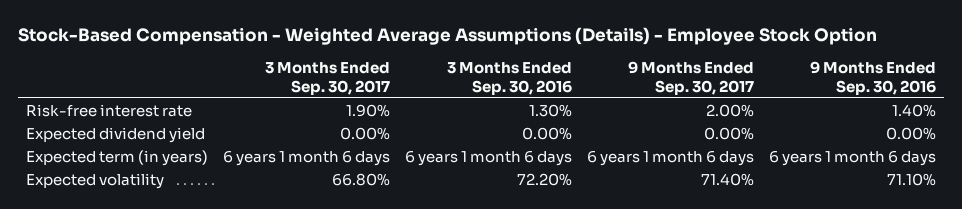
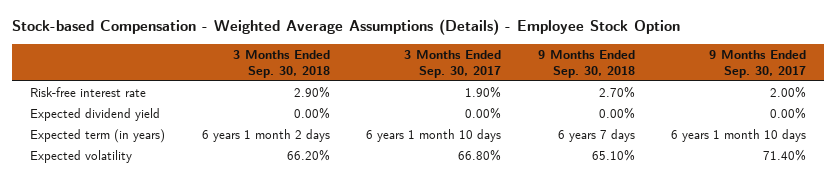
- Stock-Based Compensation - Weighted Average Assumptions (Details) - Employee Stock Option
+ Stock-based Compensation - Weighted Average Assumptions (Details) - Employee Stock Option
- | 3 Months Ended Sep. 30, 2017 | 3 Months Ended Sep. 30, 2016 | 9 Months Ended Sep. 30, 2017 | 9 Months Ended Sep. 30, 2016
+ | 3 Months Ended Sep. 30, 2018 | 3 Months Ended Sep. 30, 2017 | 9 Months Ended Sep. 30, 2018 | 9 Months Ended Sep. 30, 2017
- Expected term (in years) | 6 years 1 month 6 days | 6 years 1 month 6 days | 6 years 1 month 6 days | 6 years 1 month 6 days
+ Expected term (in years) | 6 years 1 month 2 days | 6 years 1 month 10 days | 6 years 7 days | 6 years 1 month 10 days

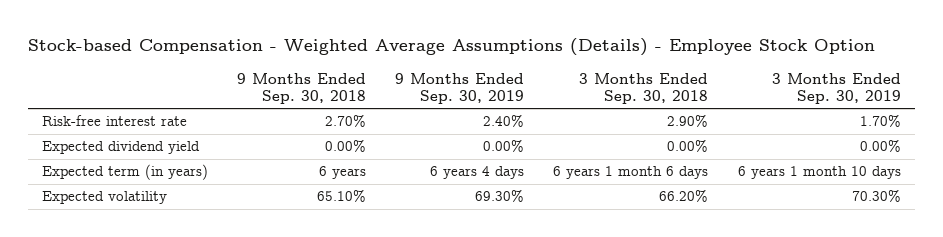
- | 3 Months Ended Sep. 30, 2018 | 3 Months Ended Sep. 30, 2017 | 9 Months Ended Sep. 30, 2018 | 9 Months Ended Sep. 30, 2017
+ | 9 Months Ended Sep. 30, 2018 | 9 Months Ended Sep. 30, 2019 | 3 Months Ended Sep. 30, 2018 | 3 Months Ended Sep. 30, 2019
- Expected term (in years) | 6 years 1 month 2 days | 6 years 1 month 10 days | 6 years 7 days | 6 years 1 month 10 days
+ Expected term (in years) | 6 years | 6 years 4 days | 6 years 1 month 6 days | 6 years 1 month 10 days

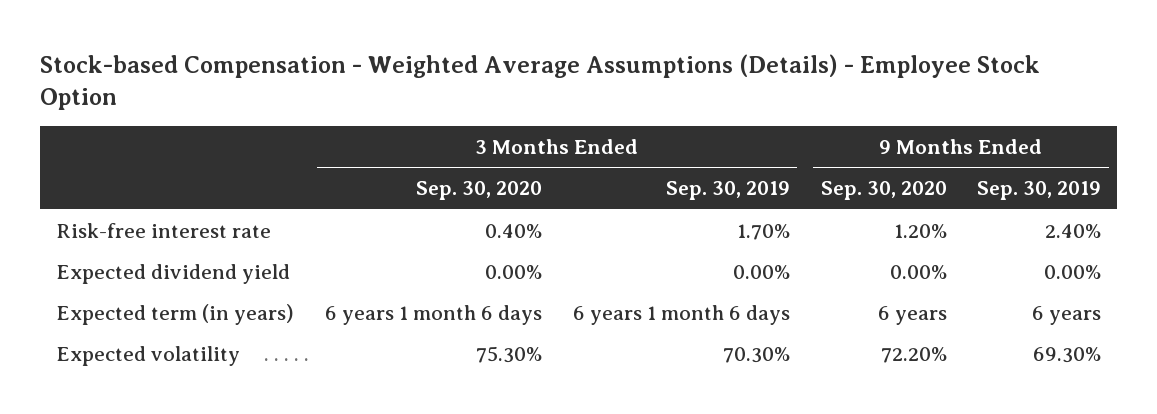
- | 9 Months Ended Sep. 30, 2018 | 9 Months Ended Sep. 30, 2019 | 3 Months Ended Sep. 30, 2018 | 3 Months Ended Sep. 30, 2019
+ | 3 Months Ended Sep. 30, 2020 | 3 Months Ended Sep. 30, 2019 | 9 Months Ended Sep. 30, 2020 | 9 Months Ended Sep. 30, 2019
- Expected term (in years) | 6 years | 6 years 4 days | 6 years 1 month 6 days | 6 years 1 month 10 days
+ Expected term (in years) | 6 years 1 month 6 days | 6 years 1 month 6 days | 6 years | 6 years

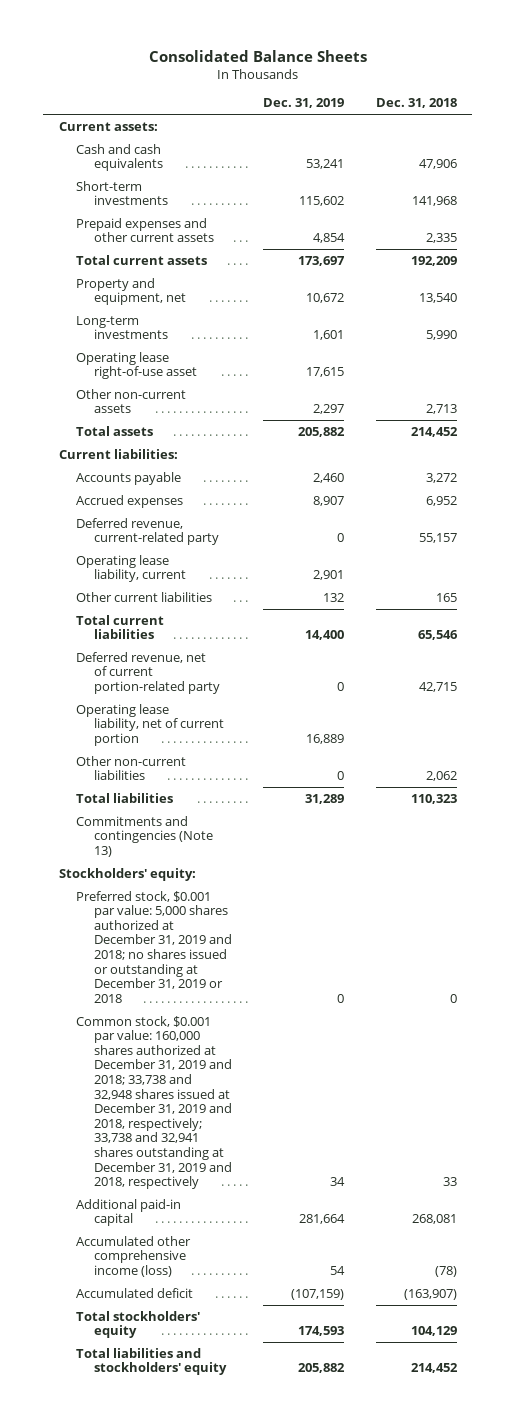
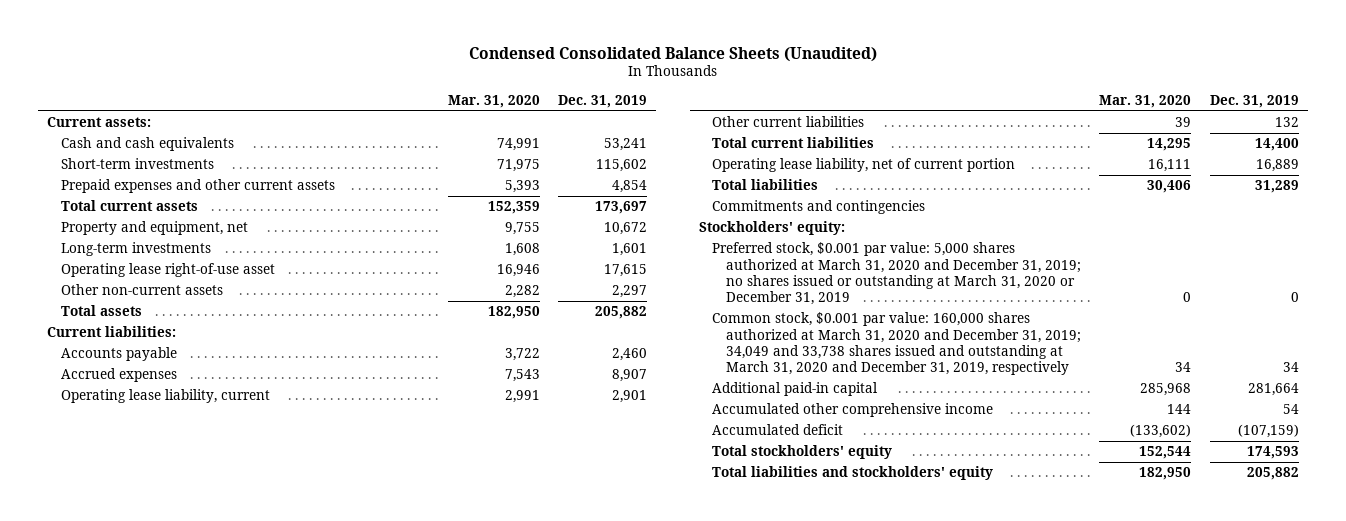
- Consolidated Balance Sheets
+ Condensed Consolidated Balance Sheets (Unaudited)
- | Dec. 31, 2019 | Dec. 31, 2018
+ | Mar. 31, 2020 | Dec. 31, 2019
- Deferred revenue, current-related party | 0 | 55,157
- Deferred revenue, net of current portion-related party | 0 | 42,715
- Other non-current liabilities | 0 | 2,062
- Commitments and contingencies (Note 13)
+ Commitments and contingencies
- Preferred stock, $0.001 par value: 5,000 shares authorized at December 31, 2019 and 2018; no shares issued or outstanding at December 31, 2019 or 2018 | 0 | 0
- Common stock, $0.001 par value: 160,000 shares authorized at December 31, 2019 and 2018; 33,738 and 32,948 shares issued at December 31, 2019 and 2018, respectively; 33,738 and 32,941 shares outstanding at December 31, 2019 and 2018, respectively | 34 | 33
+ Preferred stock, $0.001 par value: 5,000 shares authorized at March 31, 2020 and December 31, 2019; no shares issued or outstanding at March 31, 2020 or December 31, 2019 | 0 | 0
+ Common stock, $0.001 par value: 160,000 shares authorized at March 31, 2020 and December 31, 2019; 34,049 and 33,738 shares issued and outstanding at March 31, 2020 and December 31, 2019, respectively | 34 | 34
- Accumulated other comprehensive income (loss) | 54 | (78)
+ Accumulated other comprehensive income | 144 | 54

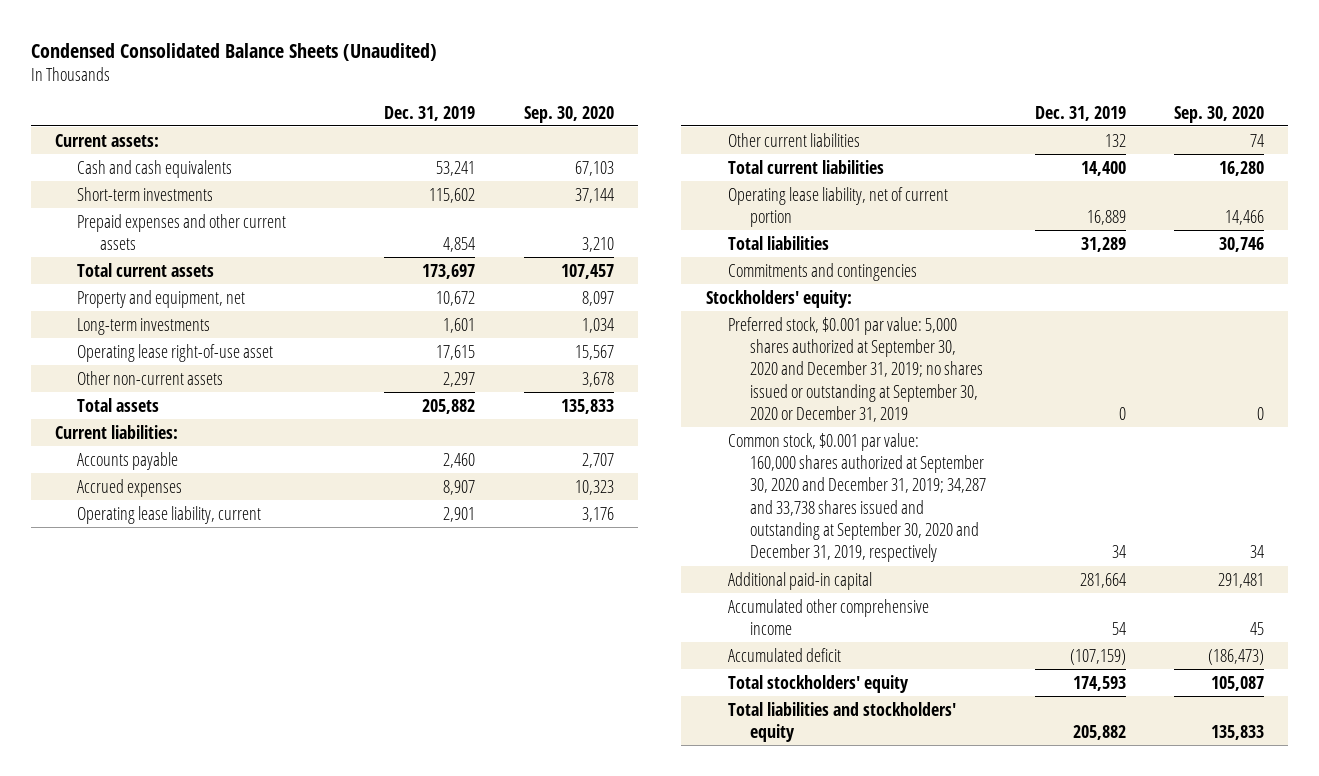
- | Mar. 31, 2020 | Dec. 31, 2019
+ | Dec. 31, 2019 | Sep. 30, 2020
- Preferred stock, $0.001 par value: 5,000 shares authorized at March 31, 2020 and December 31, 2019; no shares issued or outstanding at March 31, 2020 or December 31, 2019 | 0 | 0
- Common stock, $0.001 par value: 160,000 shares authorized at March 31, 2020 and December 31, 2019; 34,049 and 33,738 shares issued and outstanding at March 31, 2020 and December 31, 2019, respectively | 34 | 34
+ Preferred stock, $0.001 par value: 5,000 shares authorized at September 30, 2020 and December 31, 2019; no shares issued or outstanding at September 30, 2020 or December 31, 2019 | 0 | 0
+ Common stock, $0.001 par value: 160,000 shares authorized at September 30, 2020 and December 31, 2019; 34,287 and 33,738 shares issued and outstanding at September 30, 2020 and December 31, 2019, respectively | 34 | 34

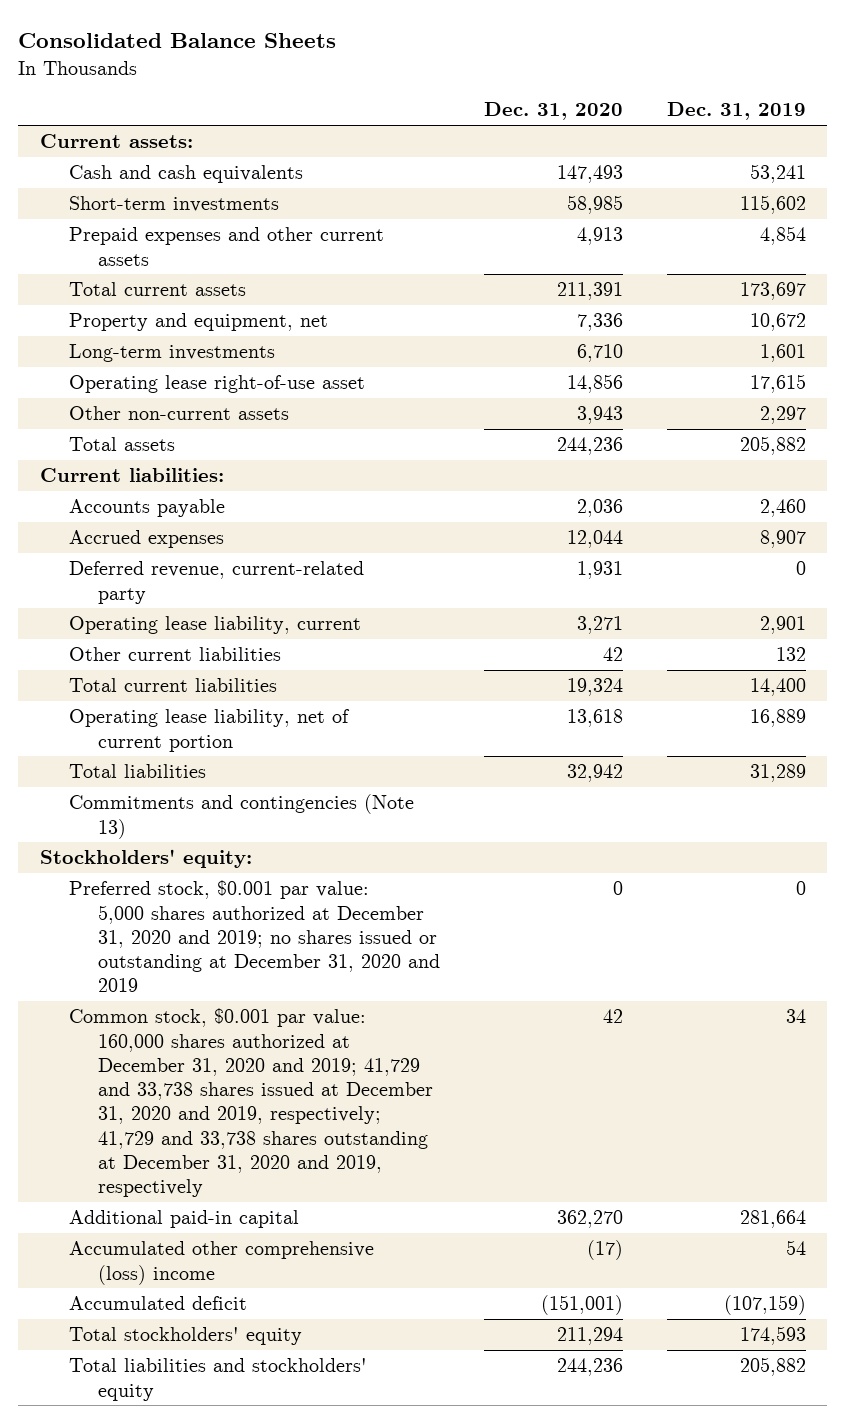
- Condensed Consolidated Balance Sheets (Unaudited)
+ Consolidated Balance Sheets
- | Dec. 31, 2019 | Sep. 30, 2020
+ | Dec. 31, 2020 | Dec. 31, 2019
+ Deferred revenue, current-related party | 1,931 | 0
- Commitments and contingencies
+ Commitments and contingencies (Note 13)
- Preferred stock, $0.001 par value: 5,000 shares authorized at September 30, 2020 and December 31, 2019; no shares issued or outstanding at September 30, 2020 or December 31, 2019 | 0 | 0
- Common stock, $0.001 par value: 160,000 shares authorized at September 30, 2020 and December 31, 2019; 34,287 and 33,738 shares issued and outstanding at September 30, 2020 and December 31, 2019, respectively | 34 | 34
+ Preferred stock, $0.001 par value: 5,000 shares authorized at December 31, 2020 and 2019; no shares issued or outstanding at December 31, 2020 and 2019 | 0 | 0
+ Common stock, $0.001 par value: 160,000 shares authorized at December 31, 2020 and 2019; 41,729 and 33,738 shares issued at December 31, 2020 and 2019, respectively; 41,729 and 33,738 shares outstanding at December 31, 2020 and 2019, respectively | 42 | 34
- Accumulated other comprehensive income | 54 | 45
+ Accumulated other comprehensive (loss) income | (17) | 54

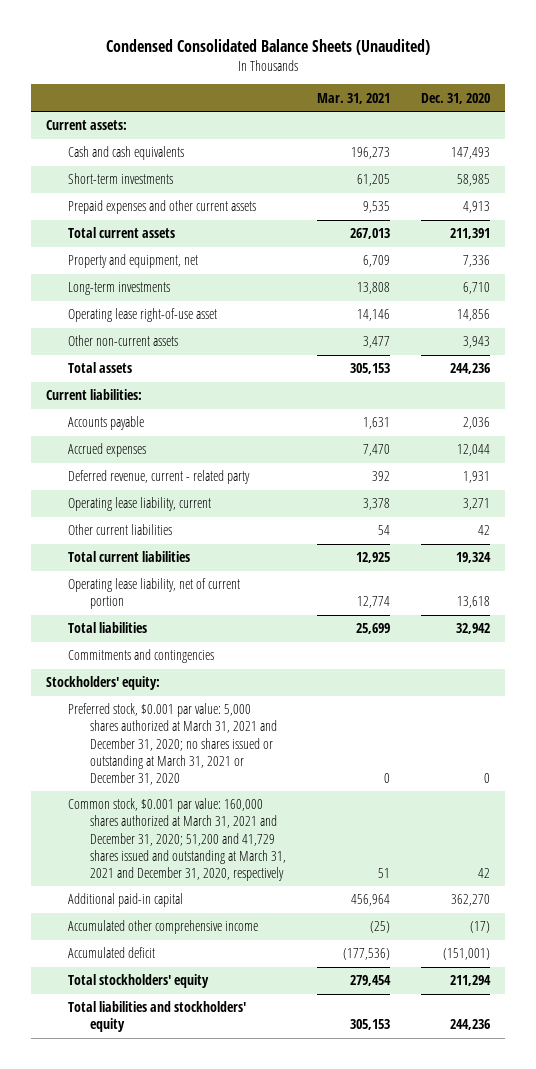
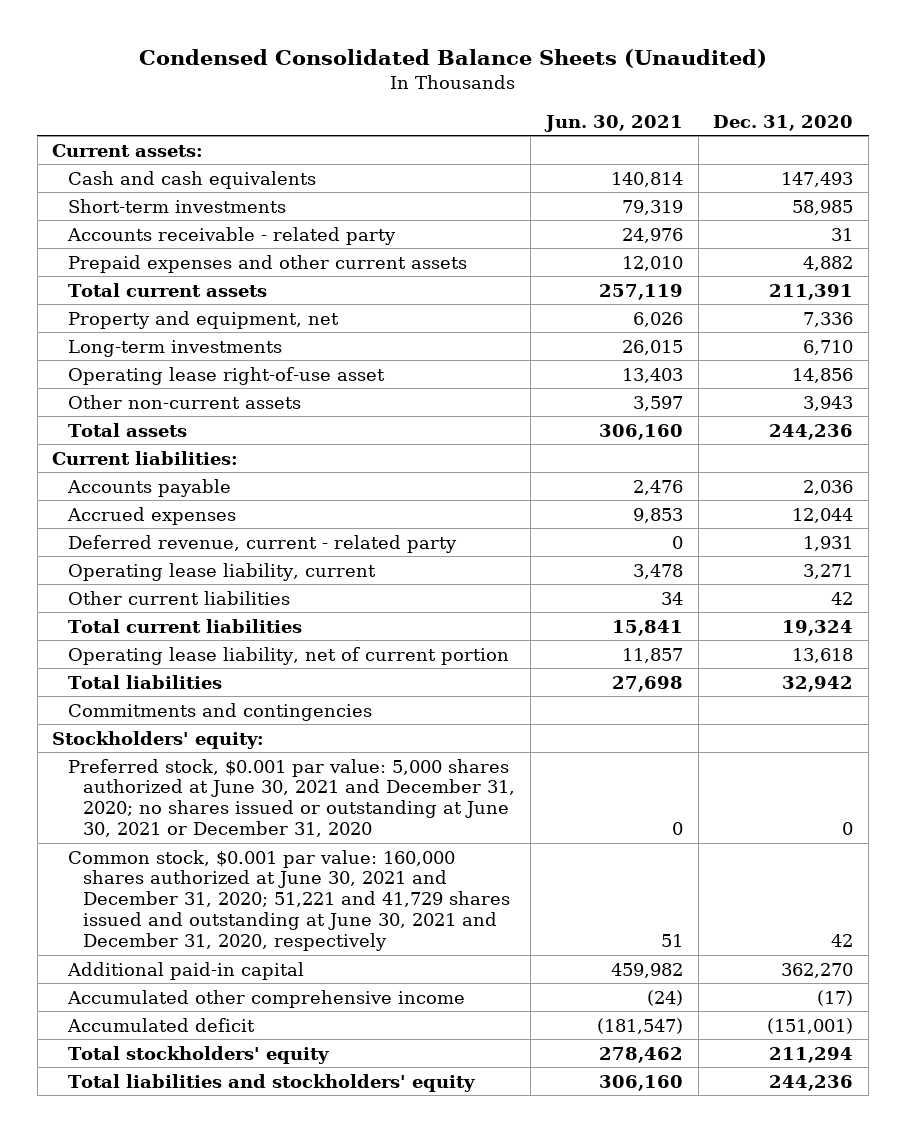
- | Mar. 31, 2021 | Dec. 31, 2020
+ | Jun. 30, 2021 | Dec. 31, 2020
- Prepaid expenses and other current assets | 9,535 | 4,913
+ Accounts receivable - related party | 24,976 | 31
+ Prepaid expenses and other current assets | 12,010 | 4,882
- Preferred stock, $0.001 par value: 5,000 shares authorized at March 31, 2021 and December 31, 2020; no shares issued or outstanding at March 31, 2021 or December 31, 2020 | 0 | 0
- Common stock, $0.001 par value: 160,000 shares authorized at March 31, 2021 and December 31, 2020; 51,200 and 41,729 shares issued and outstanding at March 31, 2021 and December 31, 2020, respectively | 51 | 42
+ Preferred stock, $0.001 par value: 5,000 shares authorized at June 30, 2021 and December 31, 2020; no shares issued or outstanding at June 30, 2021 or December 31, 2020 | 0 | 0
+ Common stock, $0.001 par value: 160,000 shares authorized at June 30, 2021 and December 31, 2020; 51,221 and 41,729 shares issued and outstanding at June 30, 2021 and December 31, 2020, respectively | 51 | 42

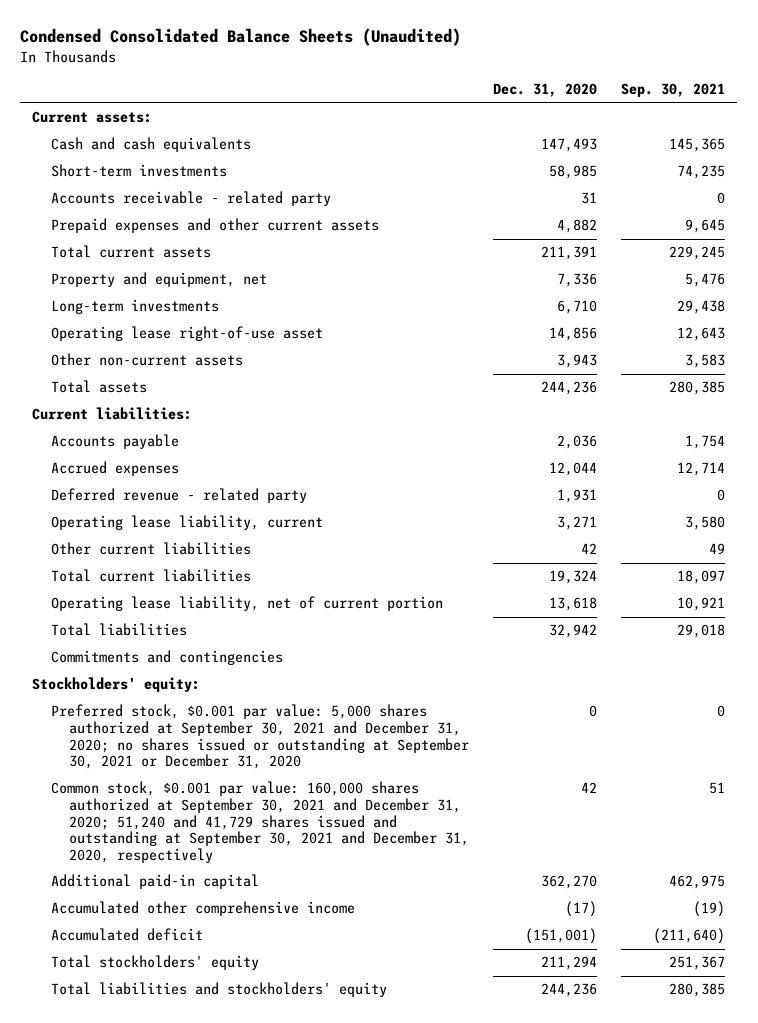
- | Jun. 30, 2021 | Dec. 31, 2020
+ | Dec. 31, 2020 | Sep. 30, 2021
- Deferred revenue, current - related party | 0 | 1,931
+ Deferred revenue - related party | 1,931 | 0
- Preferred stock, $0.001 par value: 5,000 shares authorized at June 30, 2021 and December 31, 2020; no shares issued or outstanding at June 30, 2021 or December 31, 2020 | 0 | 0
- Common stock, $0.001 par value: 160,000 shares authorized at June 30, 2021 and December 31, 2020; 51,221 and 41,729 shares issued and outstanding at June 30, 2021 and December 31, 2020, respectively | 51 | 42
+ Preferred stock, $0.001 par value: 5,000 shares authorized at September 30, 2021 and December 31, 2020; no shares issued or outstanding at September 30, 2021 or December 31, 2020 | 0 | 0
+ Common stock, $0.001 par value: 160,000 shares authorized at September 30, 2021 and December 31, 2020; 51,240 and 41,729 shares issued and outstanding at September 30, 2021 and December 31, 2020, respectively | 42 | 51

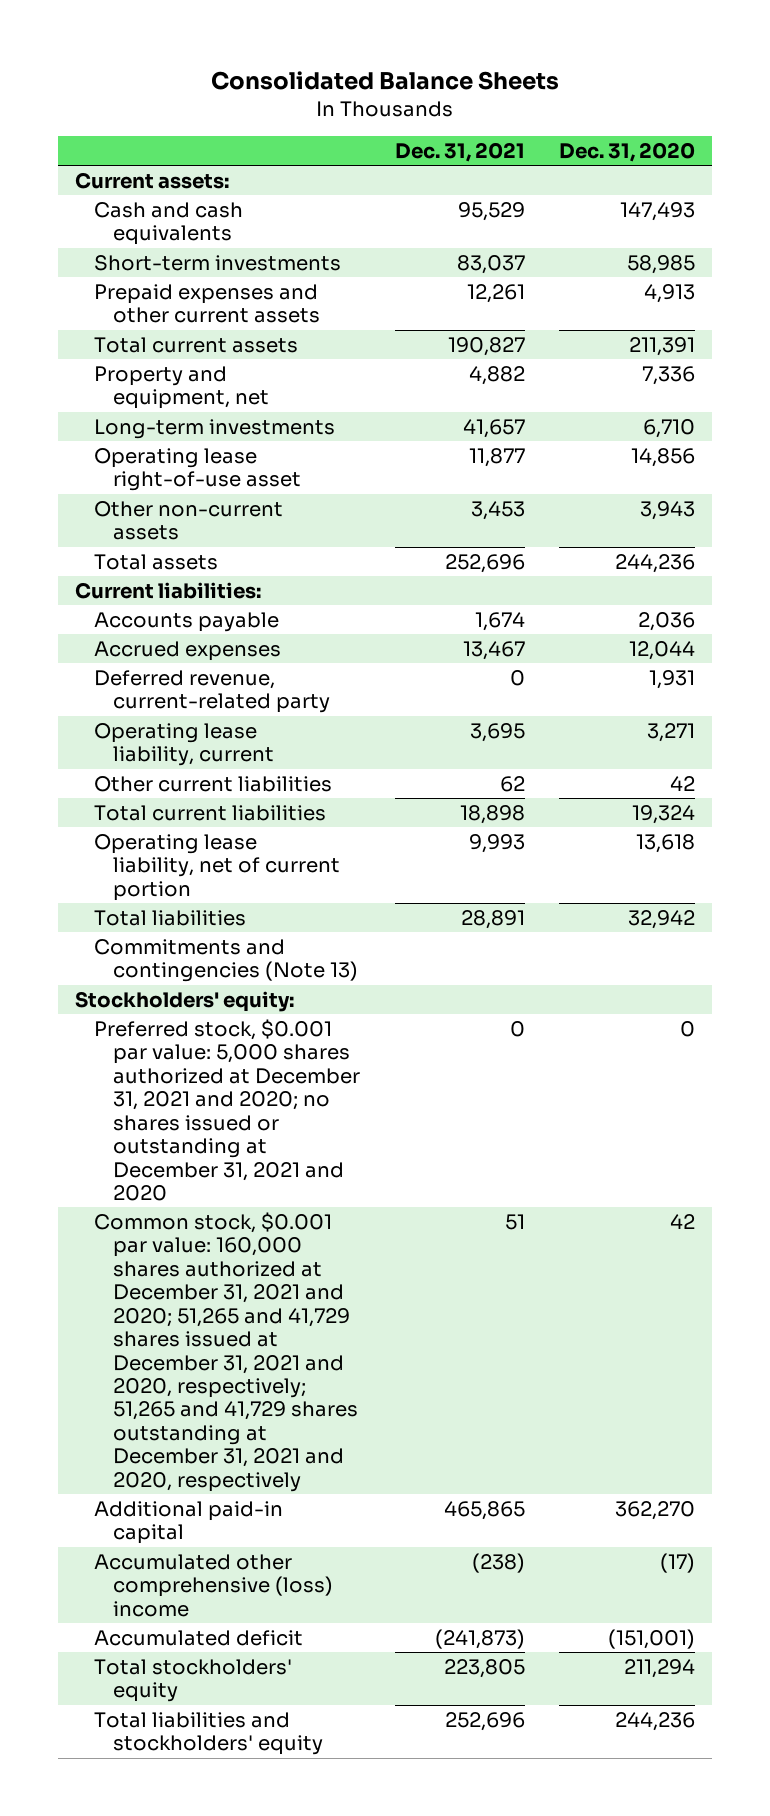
- Condensed Consolidated Balance Sheets (Unaudited)
+ Consolidated Balance Sheets
- | Dec. 31, 2020 | Sep. 30, 2021
+ | Dec. 31, 2021 | Dec. 31, 2020
- Accounts receivable - related party | 31 | 0
- Prepaid expenses and other current assets | 4,882 | 9,645
+ Prepaid expenses and other current assets | 12,261 | 4,913
- Deferred revenue - related party | 1,931 | 0
+ Deferred revenue, current-related party | 0 | 1,931
- Commitments and contingencies
+ Commitments and contingencies (Note 13)
- Preferred stock, $0.001 par value: 5,000 shares authorized at September 30, 2021 and December 31, 2020; no shares issued or outstanding at September 30, 2021 or December 31, 2020 | 0 | 0
- Common stock, $0.001 par value: 160,000 shares authorized at September 30, 2021 and December 31, 2020; 51,240 and 41,729 shares issued and outstanding at September 30, 2021 and December 31, 2020, respectively | 42 | 51
+ Preferred stock, $0.001 par value: 5,000 shares authorized at December 31, 2021 and 2020; no shares issued or outstanding at December 31, 2021 and 2020 | 0 | 0
+ Common stock, $0.001 par value: 160,000 shares authorized at December 31, 2021 and 2020; 51,265 and 41,729 shares issued at December 31, 2021 and 2020, respectively; 51,265 and 41,729 shares outstanding at December 31, 2021 and 2020, respectively | 51 | 42
- Accumulated other comprehensive income | (17) | (19)
+ Accumulated other comprehensive (loss) income | (238) | (17)

